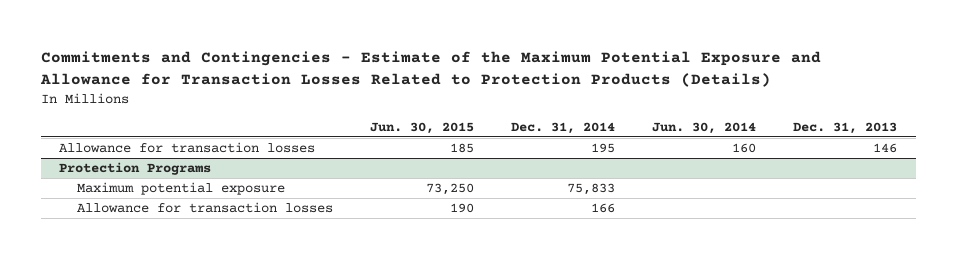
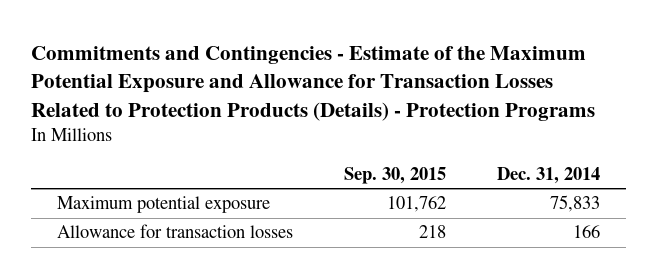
- Commitments and Contingencies - Estimate of the Maximum Potential Exposure and Allowance for Transaction Losses Related to Protection Products (Details)
+ Commitments and Contingencies - Estimate of the Maximum Potential Exposure and Allowance for Transaction Losses Related to Protection Products (Details) - Protection Programs
- | Jun. 30, 2015 | Dec. 31, 2014 | Jun. 30, 2014 | Dec. 31, 2013
+ | Sep. 30, 2015 | Dec. 31, 2014
- Allowance for transaction losses | 185 | 195 | 160 | 146
- Protection Programs

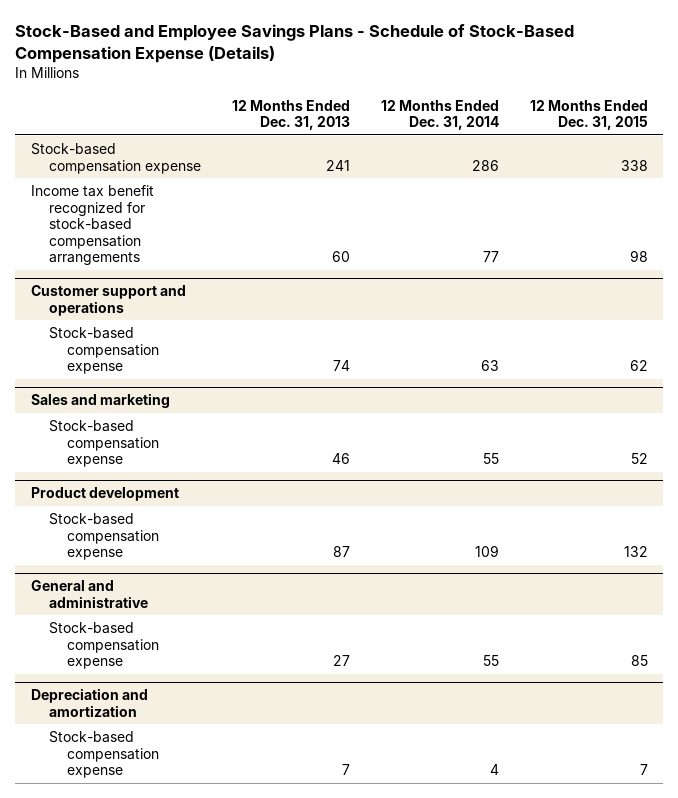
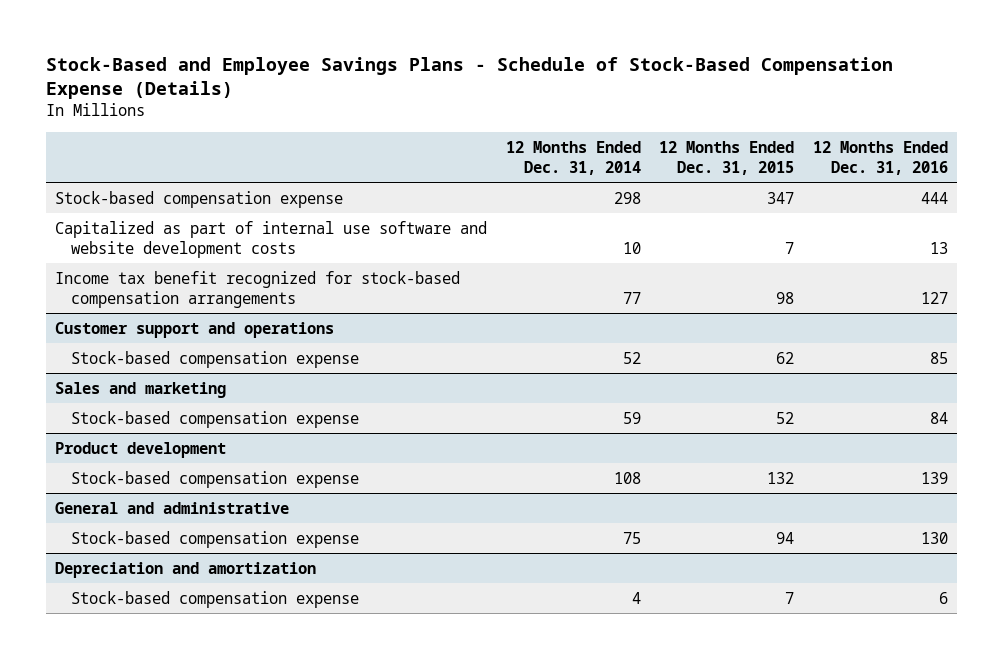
- | 12 Months Ended Dec. 31, 2013 | 12 Months Ended Dec. 31, 2014 | 12 Months Ended Dec. 31, 2015
+ | 12 Months Ended Dec. 31, 2014 | 12 Months Ended Dec. 31, 2015 | 12 Months Ended Dec. 31, 2016
- Stock-based compensation expense | 241 | 286 | 338
+ Stock-based compensation expense | 298 | 347 | 444
+ Capitalized as part of internal use software and website development costs | 10 | 7 | 13
@ Customer support and operations
- Stock-based compensation expense | 74 | 63 | 62
+ Stock-based compensation expense | 52 | 62 | 85
@ Sales and marketing
- Stock-based compensation expense | 46 | 55 | 52
+ Stock-based compensation expense | 59 | 52 | 84
@ Product development
- Stock-based compensation expense | 87 | 109 | 132
+ Stock-based compensation expense | 108 | 132 | 139
@ General and administrative
- Stock-based compensation expense | 27 | 55 | 85
+ Stock-based compensation expense | 75 | 94 | 130

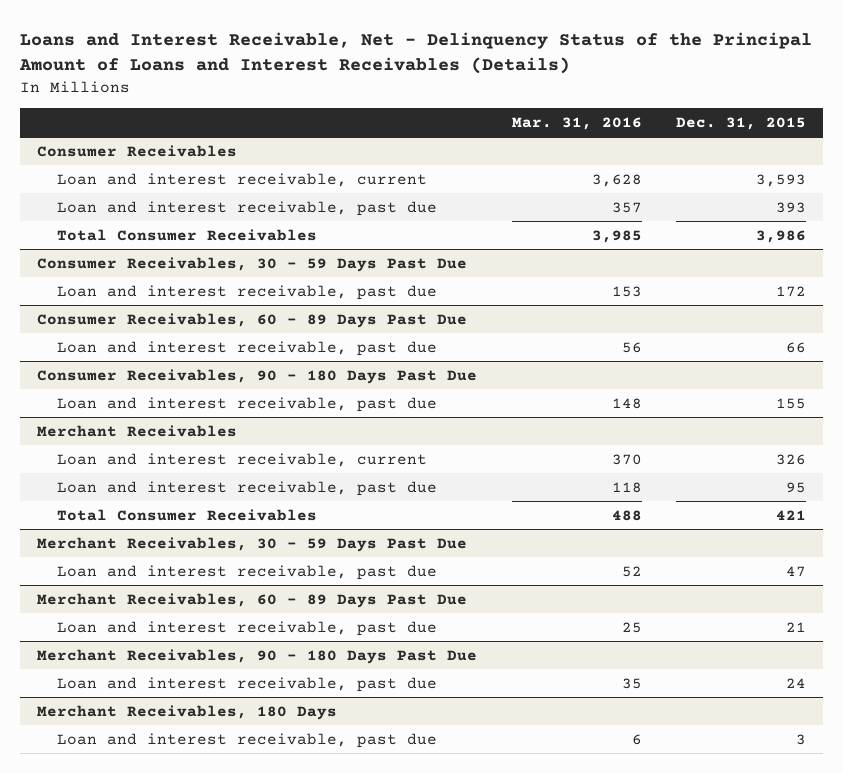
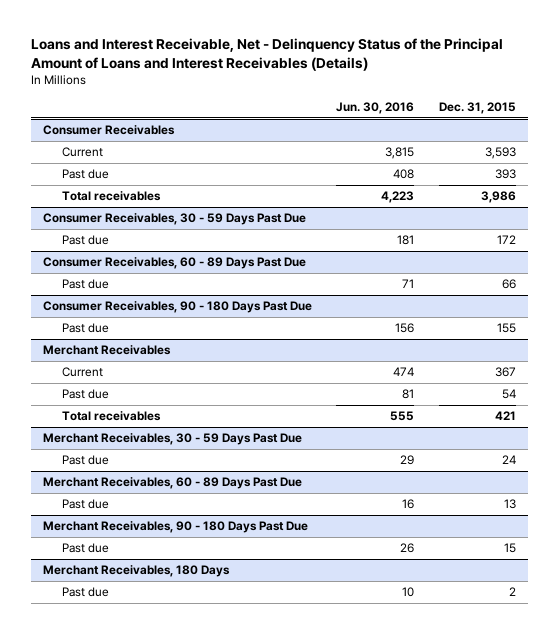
- | Mar. 31, 2016 | Dec. 31, 2015
+ | Jun. 30, 2016 | Dec. 31, 2015
@ Consumer Receivables
- Loan and interest receivable, current | 3,628 | 3,593
- Loan and interest receivable, past due | 357 | 393
- Total Consumer Receivables | 3,985 | 3,986
+ Current | 3,815 | 3,593
+ Past due | 408 | 393
+ Total receivables | 4,223 | 3,986
@ Consumer Receivables, 30 - 59 Days Past Due
- Loan and interest receivable, past due | 153 | 172
+ Past due | 181 | 172
@ Consumer Receivables, 60 - 89 Days Past Due
- Loan and interest receivable, past due | 56 | 66
+ Past due | 71 | 66
@ Consumer Receivables, 90 - 180 Days Past Due
- Loan and interest receivable, past due | 148 | 155
+ Past due | 156 | 155
@ Merchant Receivables
- Loan and interest receivable, current | 370 | 326
- Loan and interest receivable, past due | 118 | 95
- Total Consumer Receivables | 488 | 421
+ Current | 474 | 367
+ Past due | 81 | 54
+ Total receivables | 555 | 421
@ Merchant Receivables, 30 - 59 Days Past Due
- Loan and interest receivable, past due | 52 | 47
+ Past due | 29 | 24
@ Merchant Receivables, 60 - 89 Days Past Due
- Loan and interest receivable, past due | 25 | 21
+ Past due | 16 | 13
@ Merchant Receivables, 90 - 180 Days Past Due
- Loan and interest receivable, past due | 35 | 24
+ Past due | 26 | 15
@ Merchant Receivables, 180 Days
- Loan and interest receivable, past due | 6 | 3
+ Past due | 10 | 2

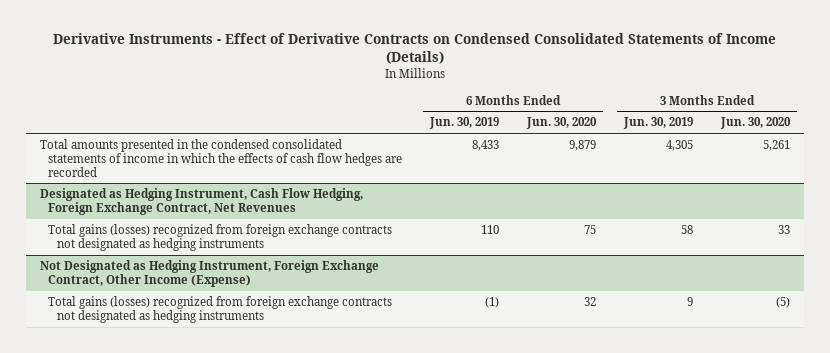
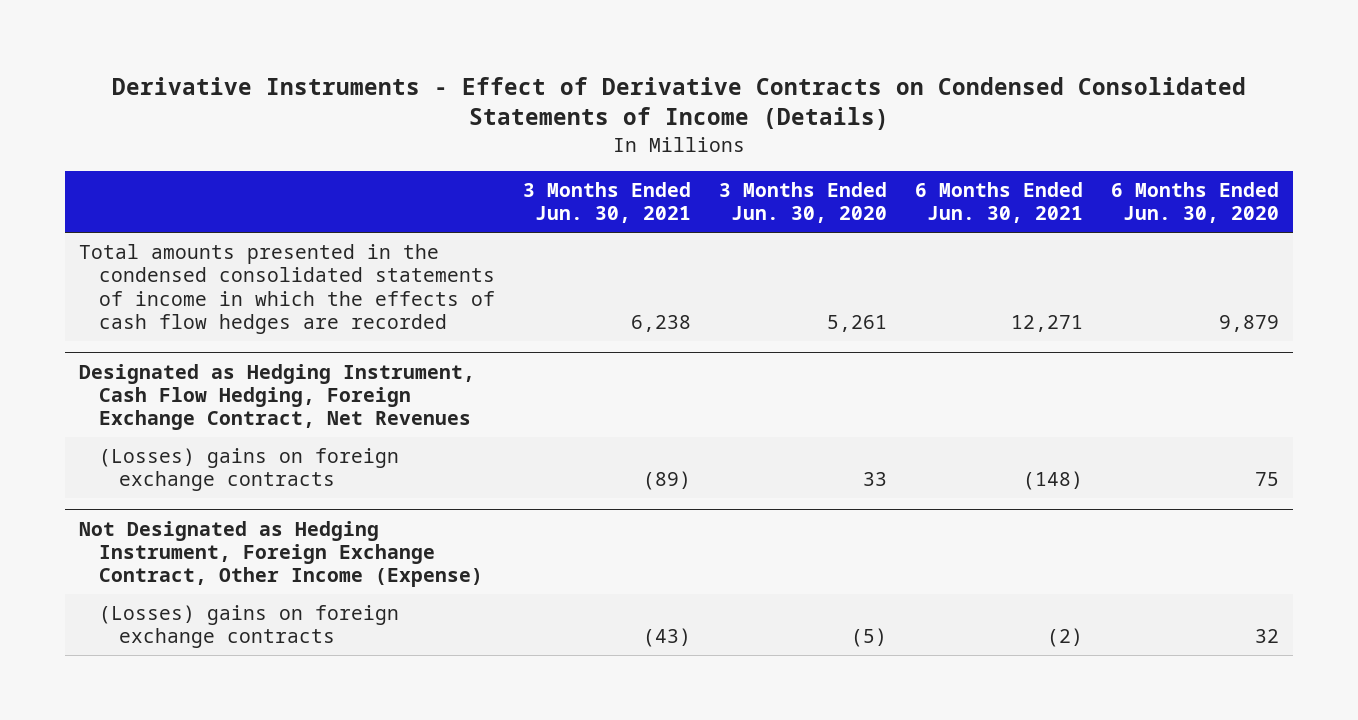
- | 6 Months Ended Jun. 30, 2019 | 6 Months Ended Jun. 30, 2020 | 3 Months Ended Jun. 30, 2019 | 3 Months Ended Jun. 30, 2020
+ | 3 Months Ended Jun. 30, 2021 | 3 Months Ended Jun. 30, 2020 | 6 Months Ended Jun. 30, 2021 | 6 Months Ended Jun. 30, 2020
@ Designated as Hedging Instrument, Cash Flow Hedging, Foreign Exchange Contract, Net Revenues
- Total gains (losses) recognized from foreign exchange contracts not designated as hedging instruments | 110 | 75 | 58 | 33
+ (Losses) gains on foreign exchange contracts | (89) | 33 | (148) | 75
@ Not Designated as Hedging Instrument, Foreign Exchange Contract, Other Income (Expense)
- Total gains (losses) recognized from foreign exchange contracts not designated as hedging instruments | (1) | 32 | 9 | (5)
+ (Losses) gains on foreign exchange contracts | (43) | (5) | (2) | 32

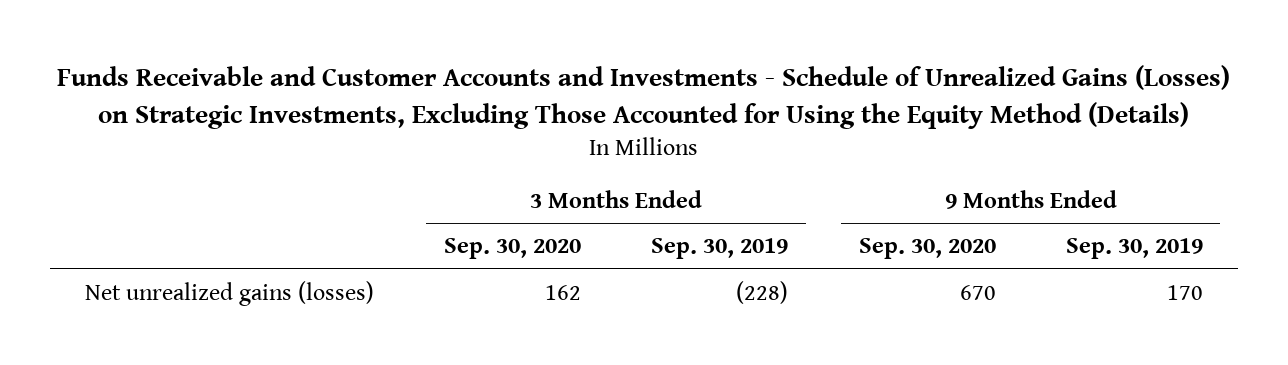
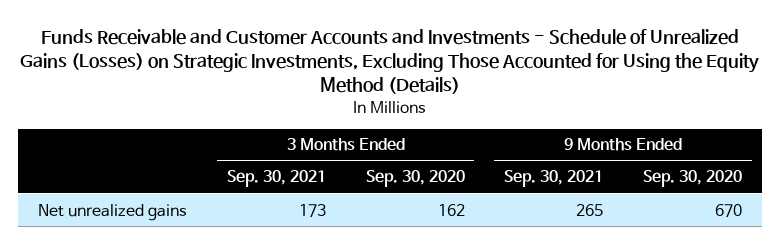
- | 3 Months Ended Sep. 30, 2020 | 3 Months Ended Sep. 30, 2019 | 9 Months Ended Sep. 30, 2020 | 9 Months Ended Sep. 30, 2019
+ | 3 Months Ended Sep. 30, 2021 | 3 Months Ended Sep. 30, 2020 | 9 Months Ended Sep. 30, 2021 | 9 Months Ended Sep. 30, 2020
- Net unrealized gains (losses) | 162 | (228) | 670 | 170
+ Net unrealized gains | 173 | 162 | 265 | 670

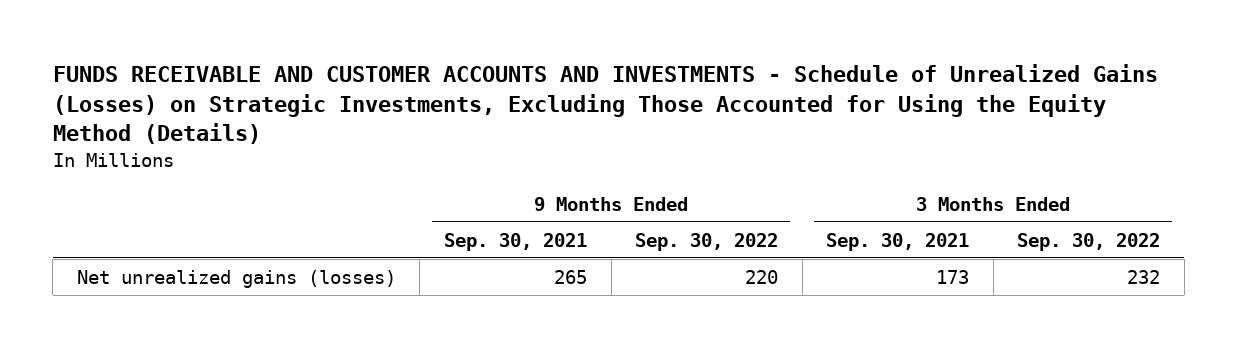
- Funds Receivable and Customer Accounts and Investments - Schedule of Unrealized Gains (Losses) on Strategic Investments, Excluding Those Accounted for Using the Equity Method (Details)
+ FUNDS RECEIVABLE AND CUSTOMER ACCOUNTS AND INVESTMENTS - Schedule of Unrealized Gains (Losses) on Strategic Investments, Excluding Those Accounted for Using the Equity Method (Details)
- | 3 Months Ended Sep. 30, 2021 | 3 Months Ended Sep. 30, 2020 | 9 Months Ended Sep. 30, 2021 | 9 Months Ended Sep. 30, 2020
+ | 9 Months Ended Sep. 30, 2021 | 9 Months Ended Sep. 30, 2022 | 3 Months Ended Sep. 30, 2021 | 3 Months Ended Sep. 30, 2022
- Net unrealized gains | 173 | 162 | 265 | 670
+ Net unrealized gains (losses) | 265 | 220 | 173 | 232

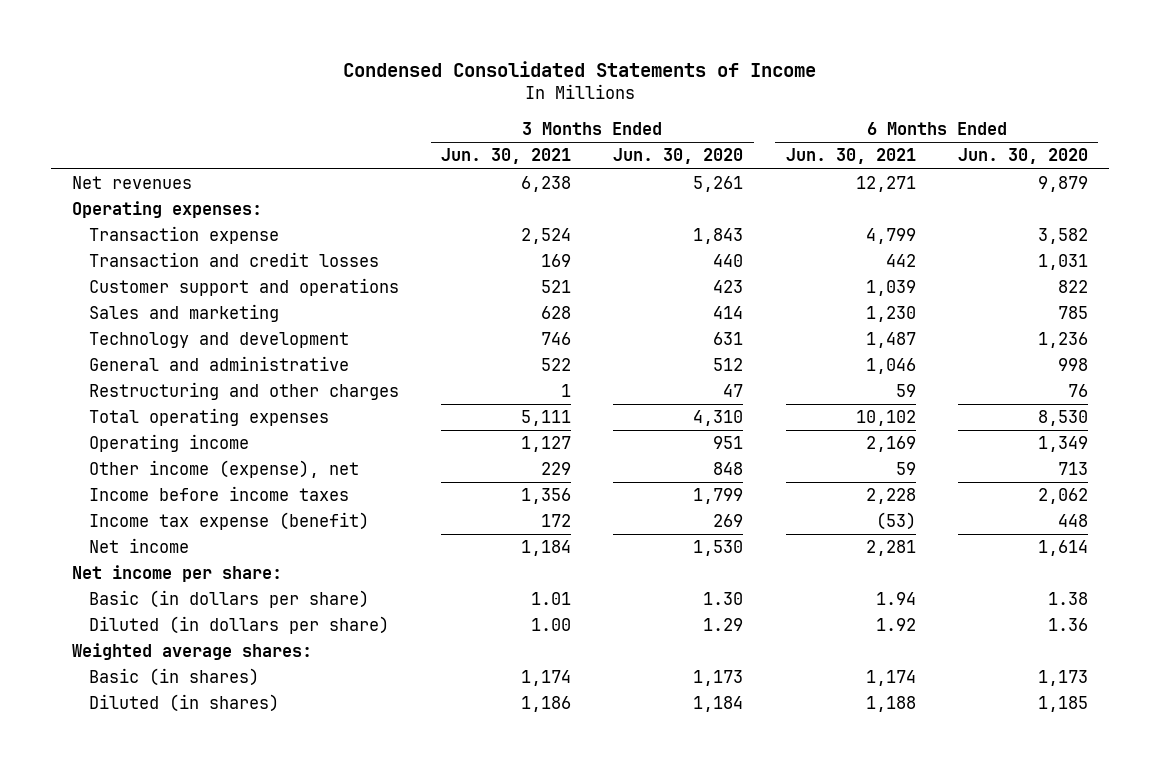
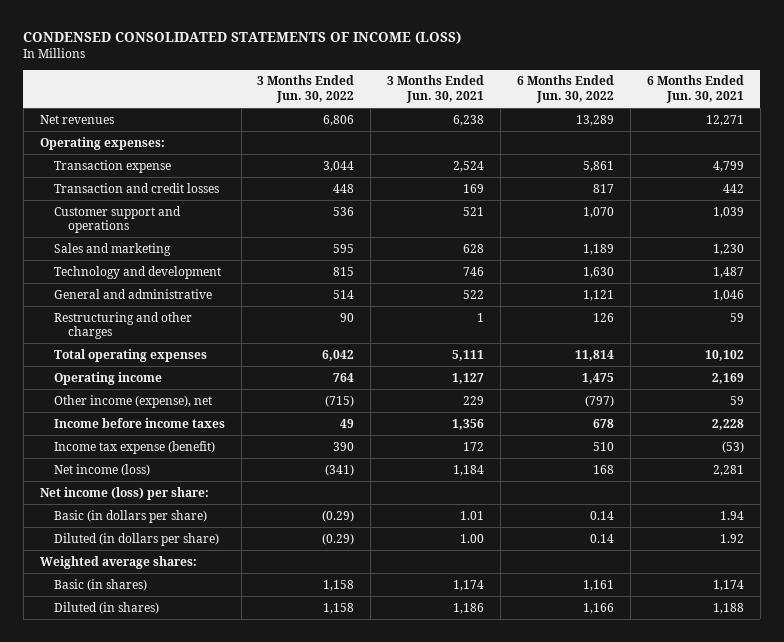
- Condensed Consolidated Statements of Income
+ CONDENSED CONSOLIDATED STATEMENTS OF INCOME (LOSS)
- | 3 Months Ended Jun. 30, 2021 | 3 Months Ended Jun. 30, 2020 | 6 Months Ended Jun. 30, 2021 | 6 Months Ended Jun. 30, 2020
+ | 3 Months Ended Jun. 30, 2022 | 3 Months Ended Jun. 30, 2021 | 6 Months Ended Jun. 30, 2022 | 6 Months Ended Jun. 30, 2021
- Net income | 1,184 | 1,530 | 2,281 | 1,614
- Net income per share:
+ Net income (loss) | (341) | 1,184 | 168 | 2,281
+ Net income (loss) per share:

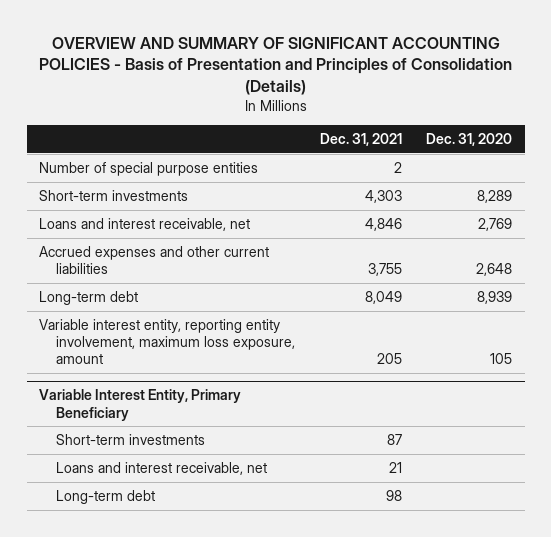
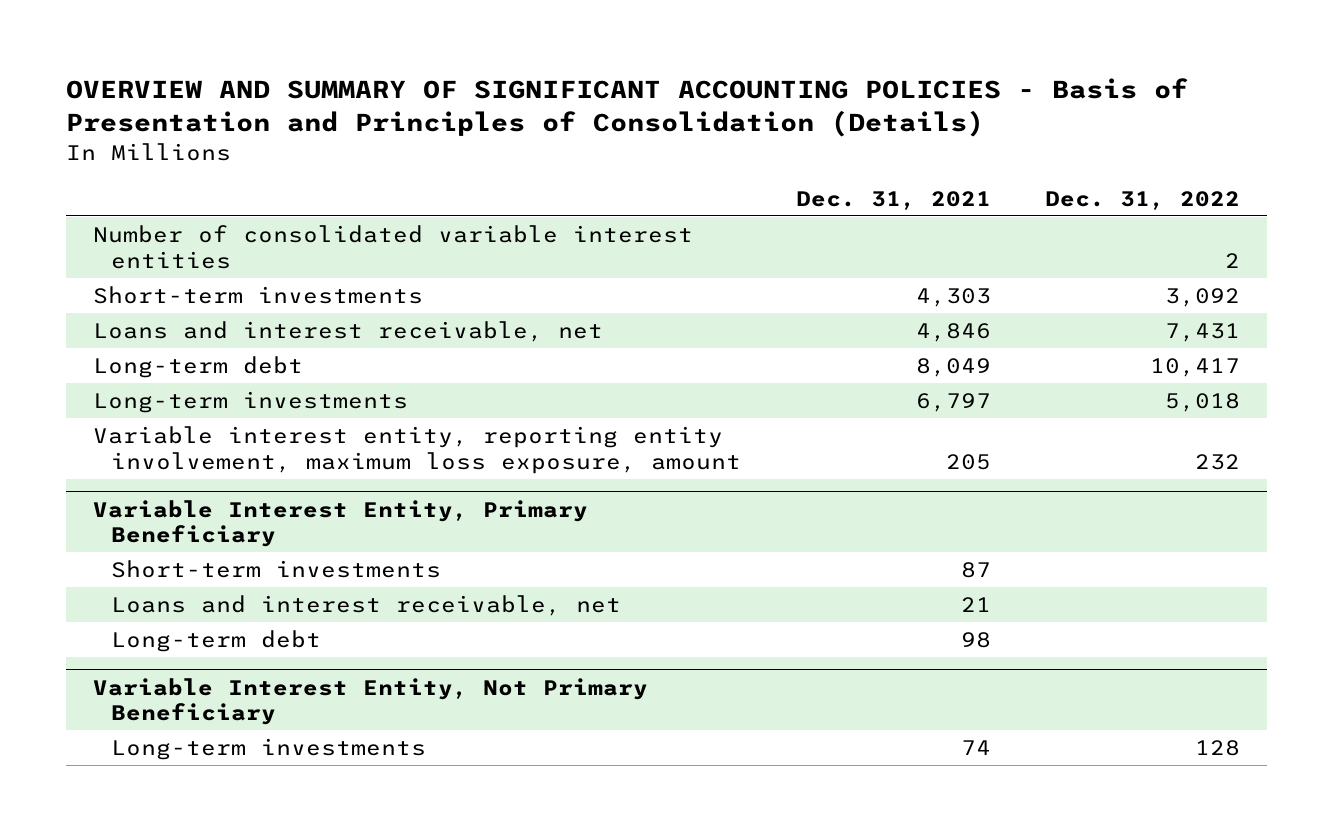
- | Dec. 31, 2021 | Dec. 31, 2020
+ | Dec. 31, 2021 | Dec. 31, 2022
- Number of special purpose entities | 2 |
+ Number of consolidated variable interest entities | | 2
- Accrued expenses and other current liabilities | 3,755 | 2,648
+ Long-term investments | 6,797 | 5,018
+ Variable Interest Entity, Not Primary Beneficiary
+ Long-term investments | 74 | 128

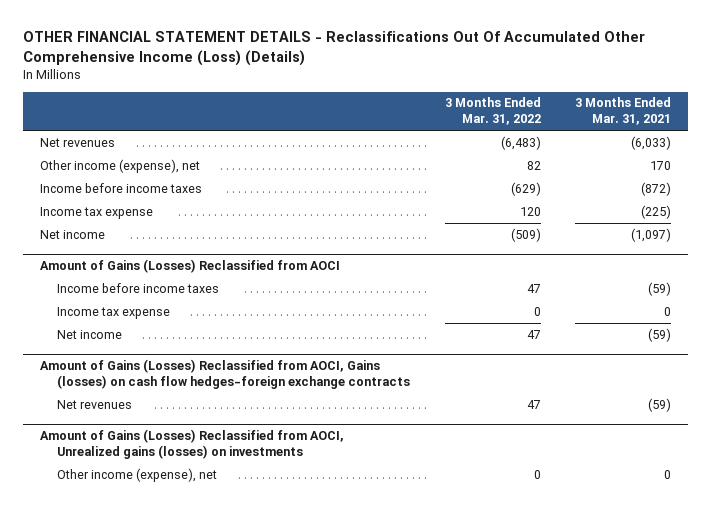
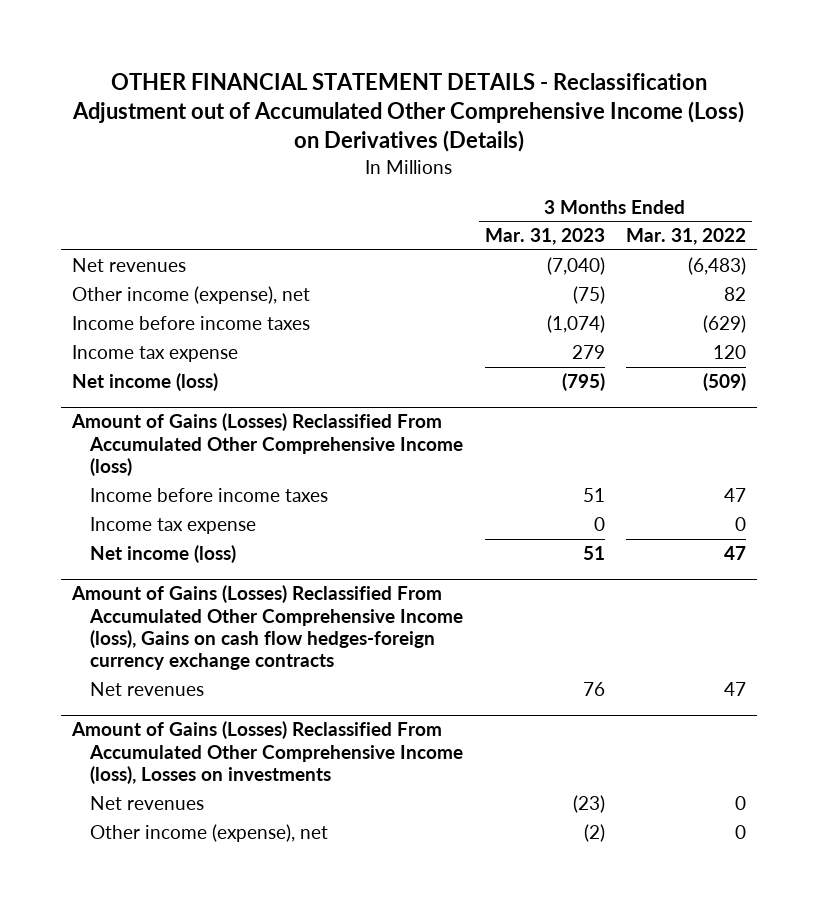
- OTHER FINANCIAL STATEMENT DETAILS - Reclassifications Out Of Accumulated Other Comprehensive Income (Loss) (Details)
+ OTHER FINANCIAL STATEMENT DETAILS - Reclassification Adjustment out of Accumulated Other Comprehensive Income (Loss) on Derivatives (Details)
- | 3 Months Ended Mar. 31, 2022 | 3 Months Ended Mar. 31, 2021
+ | 3 Months Ended Mar. 31, 2023 | 3 Months Ended Mar. 31, 2022
- Net income | (509) | (1,097)
- Amount of Gains (Losses) Reclassified from AOCI
+ Net income (loss) | (795) | (509)
+ Amount of Gains (Losses) Reclassified From Accumulated Other Comprehensive Income (loss)
- Net income | 47 | (59)
- Amount of Gains (Losses) Reclassified from AOCI, Gains (losses) on cash flow hedges-foreign exchange contracts
+ Net income (loss) | 51 | 47
+ Amount of Gains (Losses) Reclassified From Accumulated Other Comprehensive Income (loss), Gains on cash flow hedges-foreign currency exchange contracts
- Amount of Gains (Losses) Reclassified from AOCI, Unrealized gains (losses) on investments
+ Amount of Gains (Losses) Reclassified From Accumulated Other Comprehensive Income (loss), Losses on investments
+ Net revenues | (23) | 0

